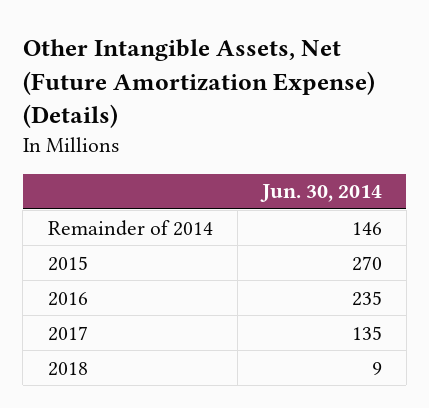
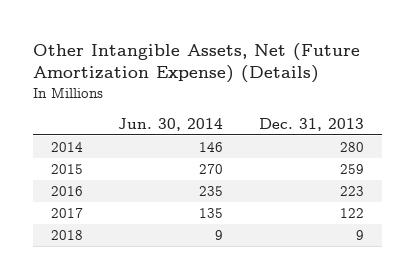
- | Jun. 30, 2014
+ | Jun. 30, 2014 | Dec. 31, 2013
- Remainder of 2014 | 146
+ 2014 | 146 | 280

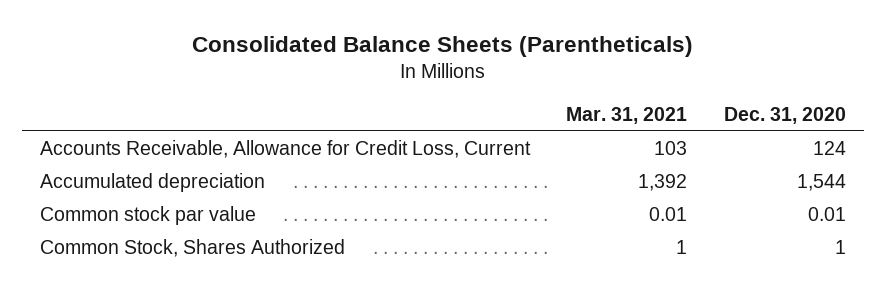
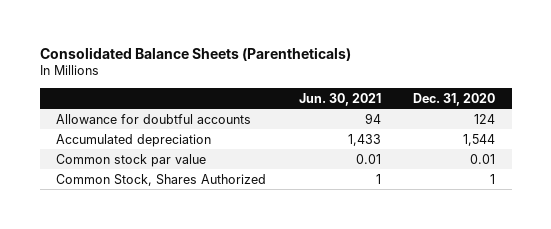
- | Mar. 31, 2021 | Dec. 31, 2020
+ | Jun. 30, 2021 | Dec. 31, 2020
- Accounts Receivable, Allowance for Credit Loss, Current | 103 | 124
+ Allowance for doubtful accounts | 94 | 124

